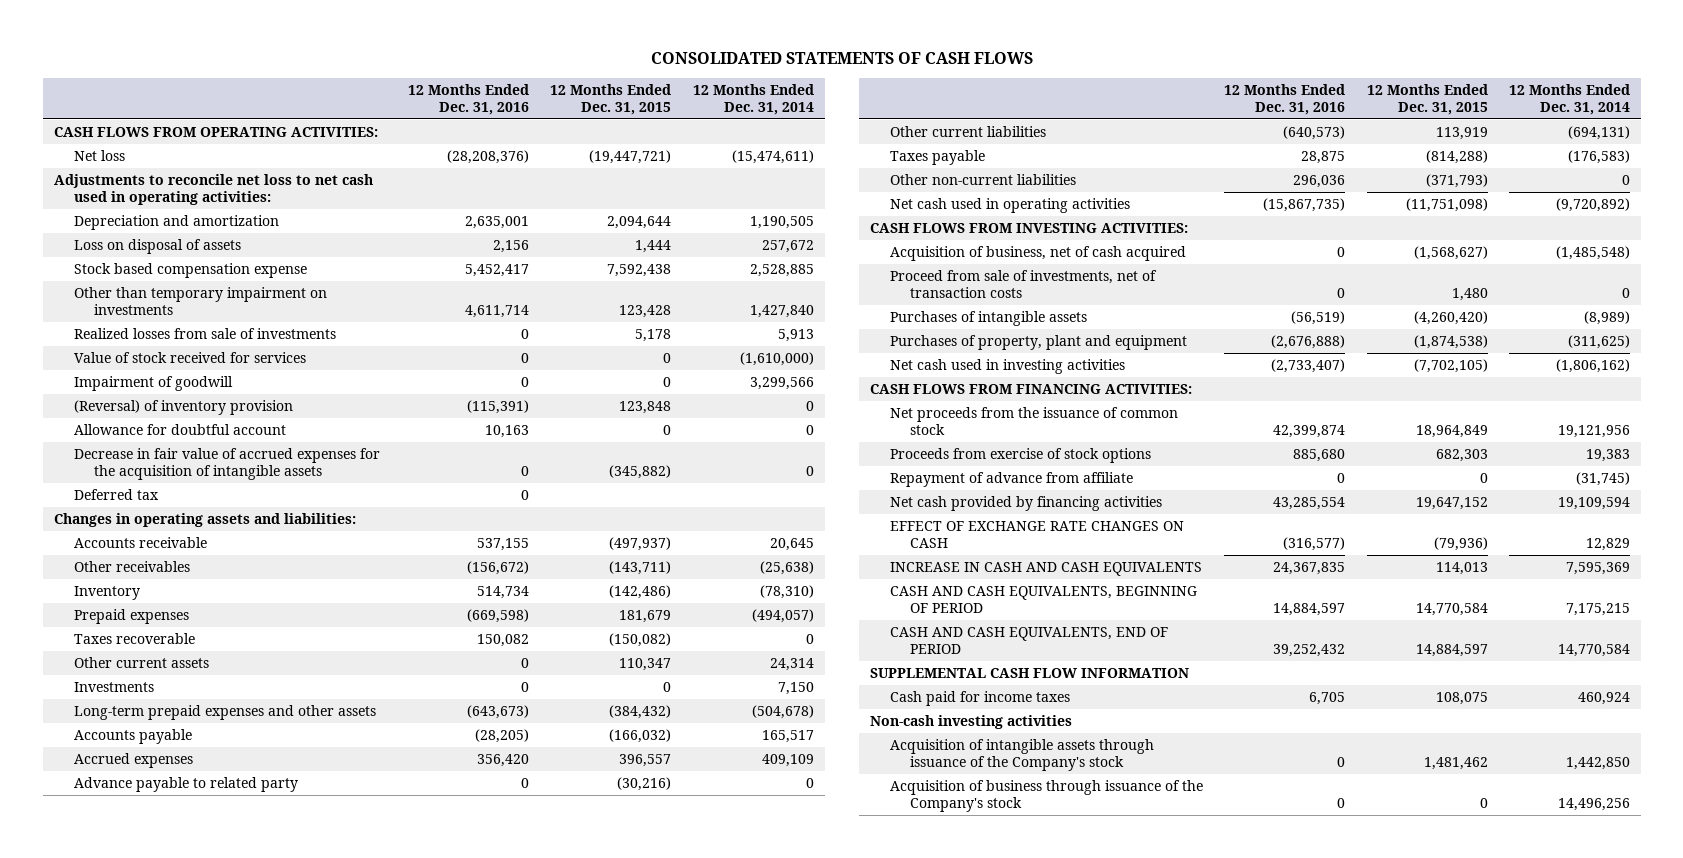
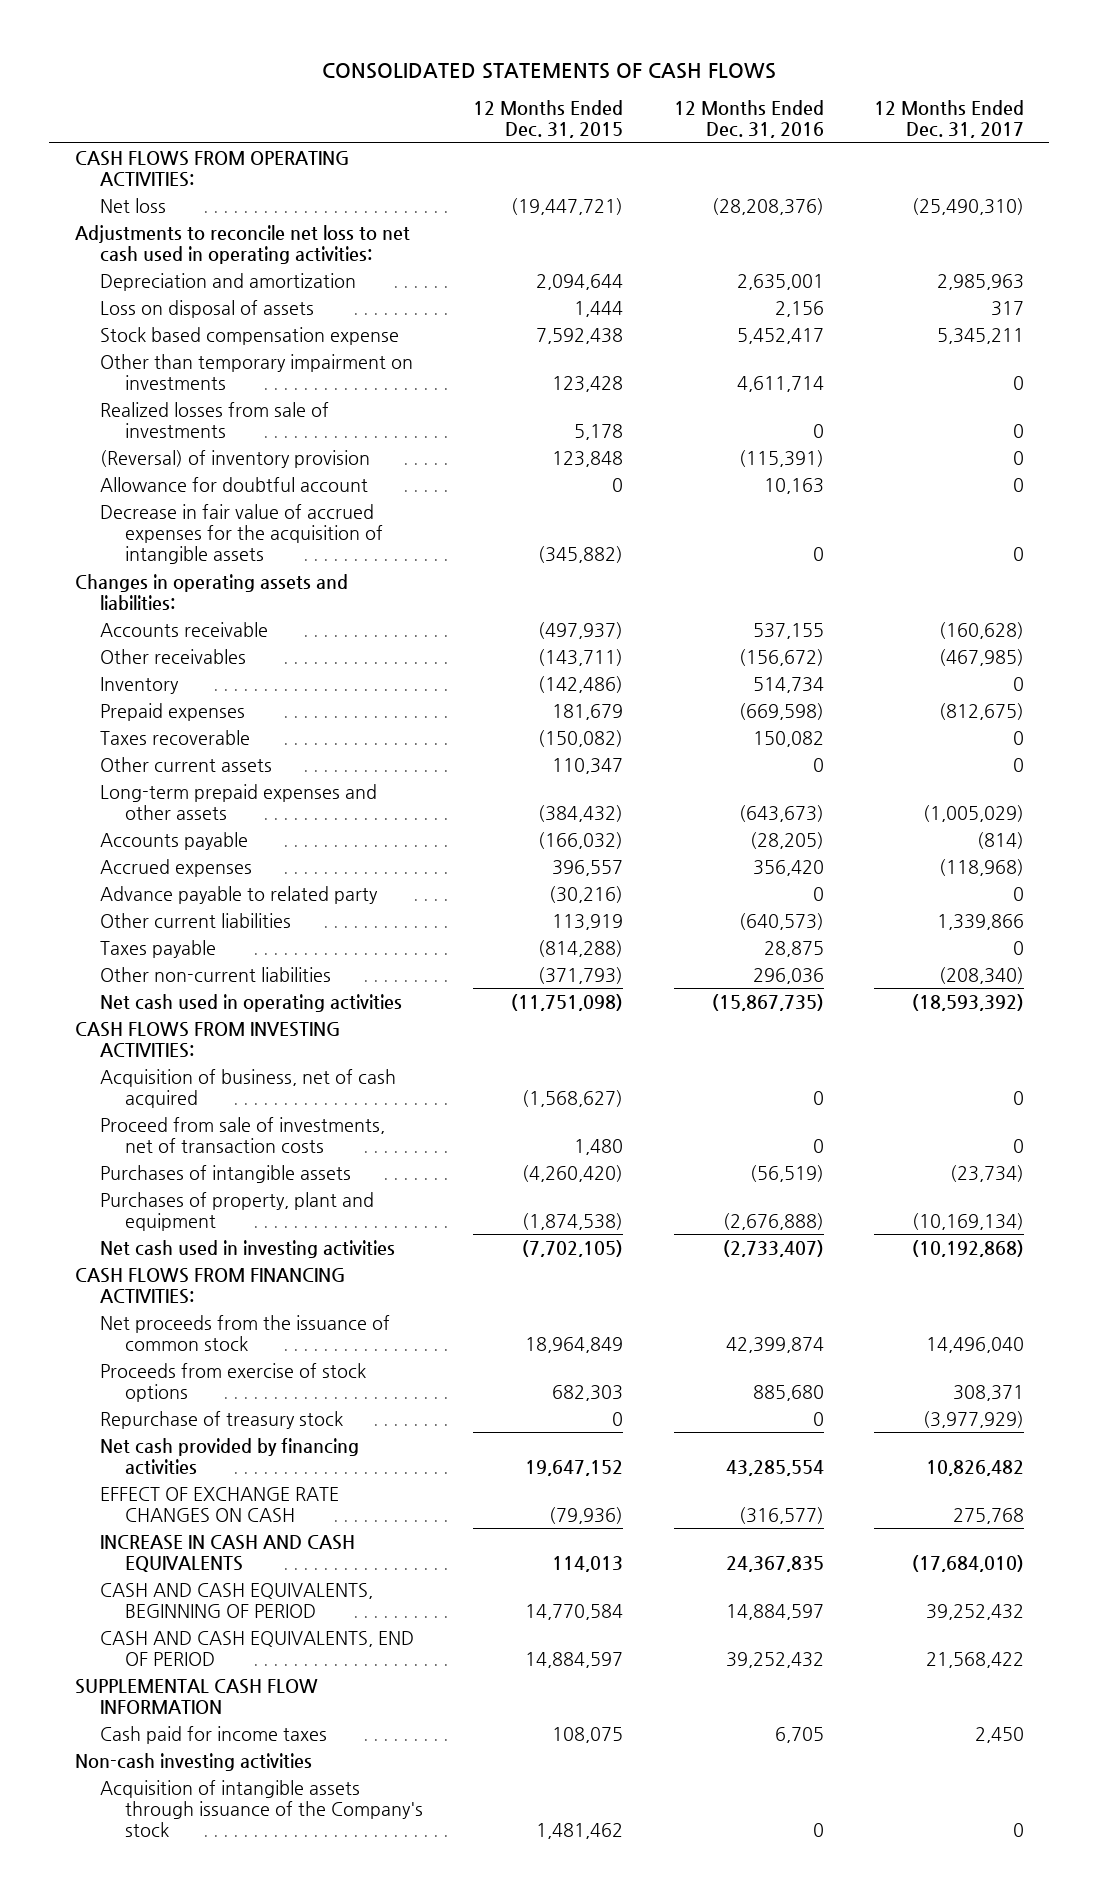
- | 12 Months Ended Dec. 31, 2016 | 12 Months Ended Dec. 31, 2015 | 12 Months Ended Dec. 31, 2014
+ | 12 Months Ended Dec. 31, 2015 | 12 Months Ended Dec. 31, 2016 | 12 Months Ended Dec. 31, 2017
- Value of stock received for services | 0 | 0 | (1,610,000)
- Impairment of goodwill | 0 | 0 | 3,299,566
- Deferred tax | 0 | |
- Investments | 0 | 0 | 7,150
- Repayment of advance from affiliate | 0 | 0 | (31,745)
+ Repurchase of treasury stock | 0 | 0 | (3,977,929)
- Acquisition of business through issuance of the Company's stock | 0 | 0 | 14,496,256

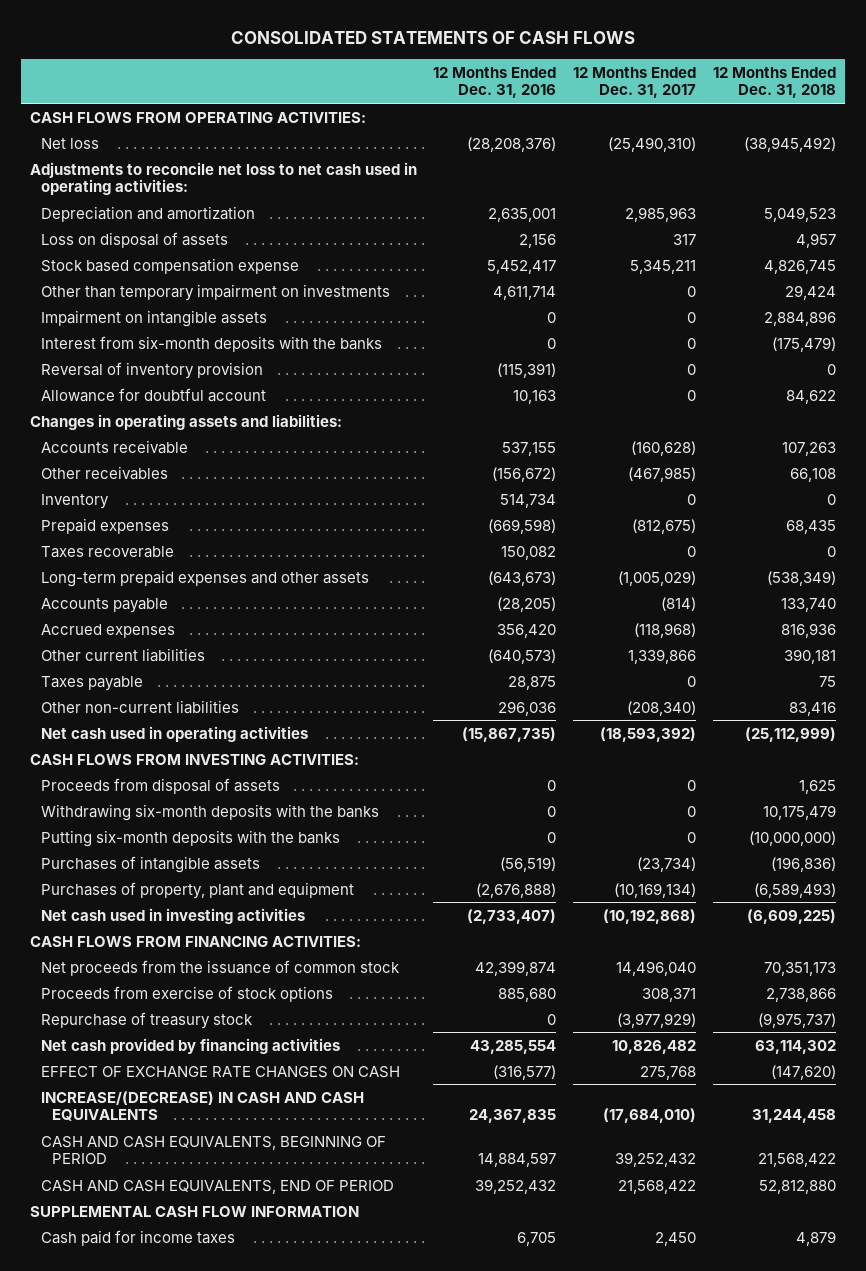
- | 12 Months Ended Dec. 31, 2015 | 12 Months Ended Dec. 31, 2016 | 12 Months Ended Dec. 31, 2017
+ | 12 Months Ended Dec. 31, 2016 | 12 Months Ended Dec. 31, 2017 | 12 Months Ended Dec. 31, 2018
- Realized losses from sale of investments | 5,178 | 0 | 0
- (Reversal) of inventory provision | 123,848 | (115,391) | 0
+ Impairment on intangible assets | 0 | 0 | 2,884,896
+ Interest from six-month deposits with the banks | 0 | 0 | (175,479)
+ Reversal of inventory provision | (115,391) | 0 | 0
- Decrease in fair value of accrued expenses for the acquisition of intangible assets | (345,882) | 0 | 0
- Other current assets | 110,347 | 0 | 0
- Advance payable to related party | (30,216) | 0 | 0
- Acquisition of business, net of cash acquired | (1,568,627) | 0 | 0
- Proceed from sale of investments, net of transaction costs | 1,480 | 0 | 0
+ Proceeds from disposal of assets | 0 | 0 | 1,625
+ Withdrawing six-month deposits with the banks | 0 | 0 | 10,175,479
+ Putting six-month deposits with the banks | 0 | 0 | (10,000,000)
- INCREASE IN CASH AND CASH EQUIVALENTS | 114,013 | 24,367,835 | (17,684,010)
+ INCREASE/(DECREASE) IN CASH AND CASH EQUIVALENTS | 24,367,835 | (17,684,010) | 31,244,458
- Non-cash investing activities
- Acquisition of intangible assets through issuance of the Company's stock | 1,481,462 | 0 | 0

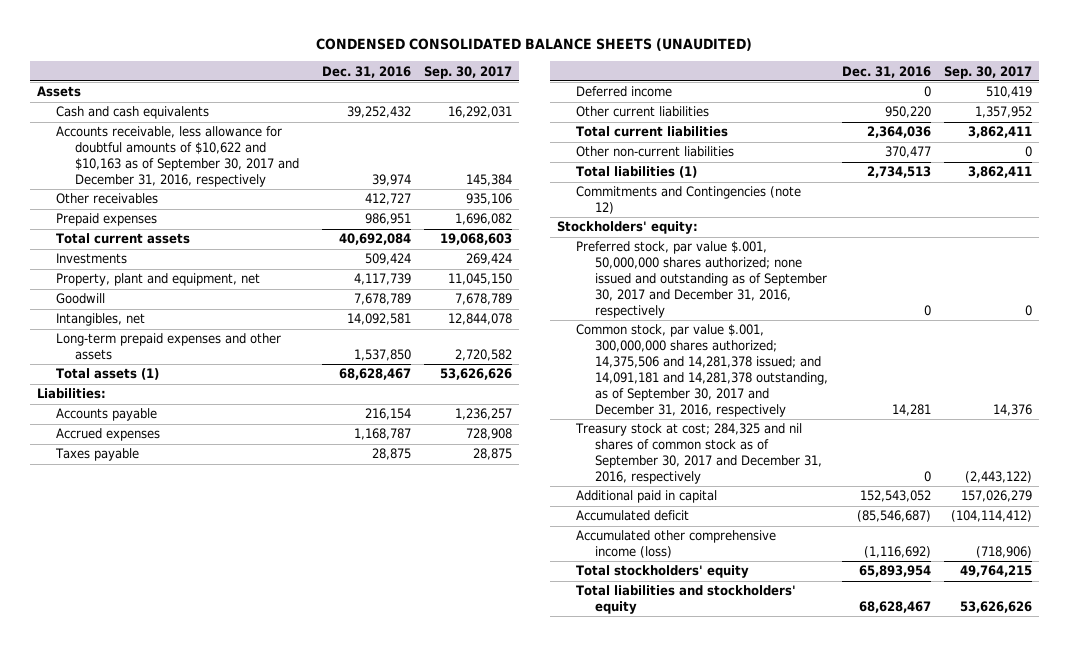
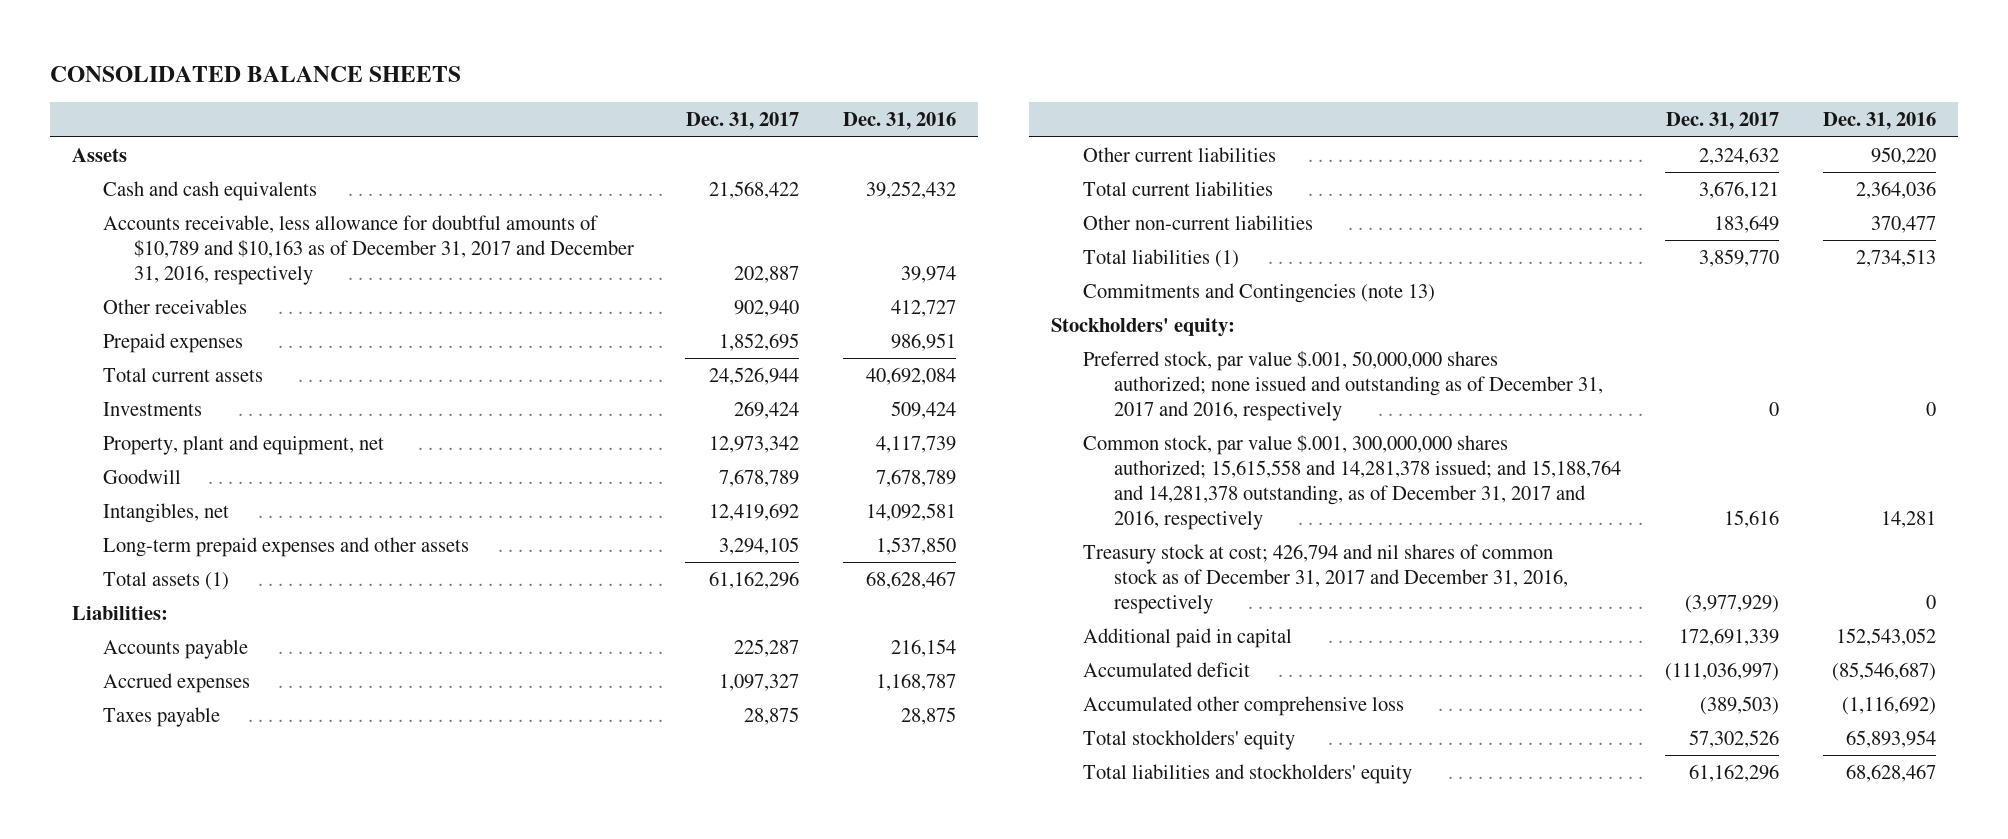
- CONDENSED CONSOLIDATED BALANCE SHEETS (UNAUDITED)
+ CONSOLIDATED BALANCE SHEETS
- | Dec. 31, 2016 | Sep. 30, 2017
+ | Dec. 31, 2017 | Dec. 31, 2016
- Accounts receivable, less allowance for doubtful amounts of $10,622 and $10,163 as of September 30, 2017 and December 31, 2016, respectively | 39,974 | 145,384
+ Accounts receivable, less allowance for doubtful amounts of $10,789 and $10,163 as of December 31, 2017 and December 31, 2016, respectively | 202,887 | 39,974
- Deferred income | 0 | 510,419
- Commitments and Contingencies (note 12)
+ Commitments and Contingencies (note 13)
- Preferred stock, par value $.001, 50,000,000 shares authorized; none issued and outstanding as of September 30, 2017 and December 31, 2016, respectively | 0 | 0
- Common stock, par value $.001, 300,000,000 shares authorized; 14,375,506 and 14,281,378 issued; and 14,091,181 and 14,281,378 outstanding, as of September 30, 2017 and December 31, 2016, respectively | 14,281 | 14,376
- Treasury stock at cost; 284,325 and nil shares of common stock as of September 30, 2017 and December 31, 2016, respectively | 0 | (2,443,122)
+ Preferred stock, par value $.001, 50,000,000 shares authorized; none issued and outstanding as of December 31, 2017 and 2016, respectively | 0 | 0
+ Common stock, par value $.001, 300,000,000 shares authorized; 15,615,558 and 14,281,378 issued; and 15,188,764 and 14,281,378 outstanding, as of December 31, 2017 and 2016, respectively | 15,616 | 14,281
+ Treasury stock at cost; 426,794 and nil shares of common stock as of December 31, 2017 and December 31, 2016, respectively | (3,977,929) | 0
- Accumulated other comprehensive income (loss) | (1,116,692) | (718,906)
+ Accumulated other comprehensive loss | (389,503) | (1,116,692)

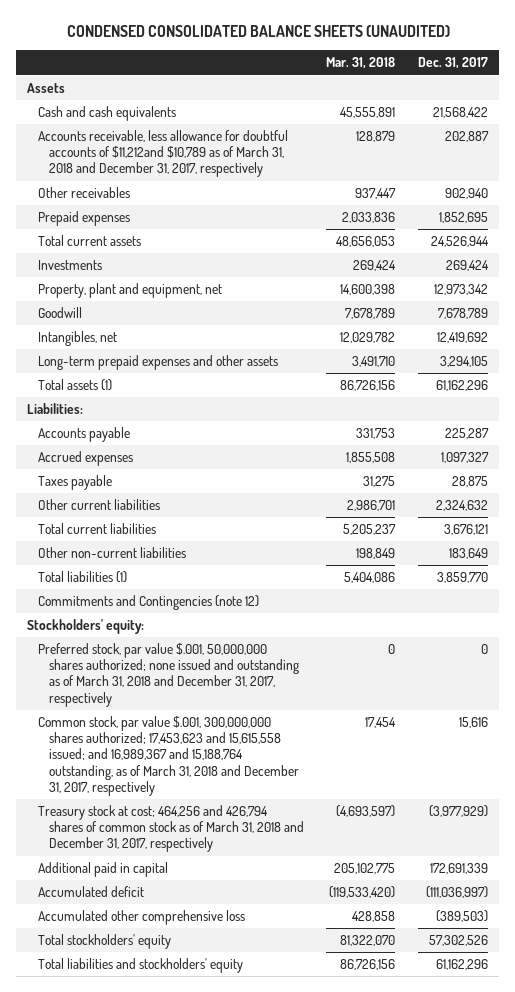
- CONSOLIDATED BALANCE SHEETS
+ CONDENSED CONSOLIDATED BALANCE SHEETS (UNAUDITED)
- | Dec. 31, 2017 | Dec. 31, 2016
+ | Mar. 31, 2018 | Dec. 31, 2017
- Accounts receivable, less allowance for doubtful amounts of $10,789 and $10,163 as of December 31, 2017 and December 31, 2016, respectively | 202,887 | 39,974
+ Accounts receivable, less allowance for doubtful accounts of $11,212and $10,789 as of March 31, 2018 and December 31, 2017, respectively | 128,879 | 202,887
- Commitments and Contingencies (note 13)
+ Commitments and Contingencies (note 12)
- Preferred stock, par value $.001, 50,000,000 shares authorized; none issued and outstanding as of December 31, 2017 and 2016, respectively | 0 | 0
- Common stock, par value $.001, 300,000,000 shares authorized; 15,615,558 and 14,281,378 issued; and 15,188,764 and 14,281,378 outstanding, as of December 31, 2017 and 2016, respectively | 15,616 | 14,281
- Treasury stock at cost; 426,794 and nil shares of common stock as of December 31, 2017 and December 31, 2016, respectively | (3,977,929) | 0
+ Preferred stock, par value $.001, 50,000,000 shares authorized; none issued and outstanding as of March 31, 2018 and December 31, 2017, respectively | 0 | 0
+ Common stock, par value $.001, 300,000,000 shares authorized; 17,453,623 and 15,615,558 issued; and 16,989,367 and 15,188,764 outstanding, as of March 31, 2018 and December 31, 2017, respectively | 17,454 | 15,616
+ Treasury stock at cost; 464,256 and 426,794 shares of common stock as of March 31, 2018 and December 31, 2017, respectively | (4,693,597) | (3,977,929)

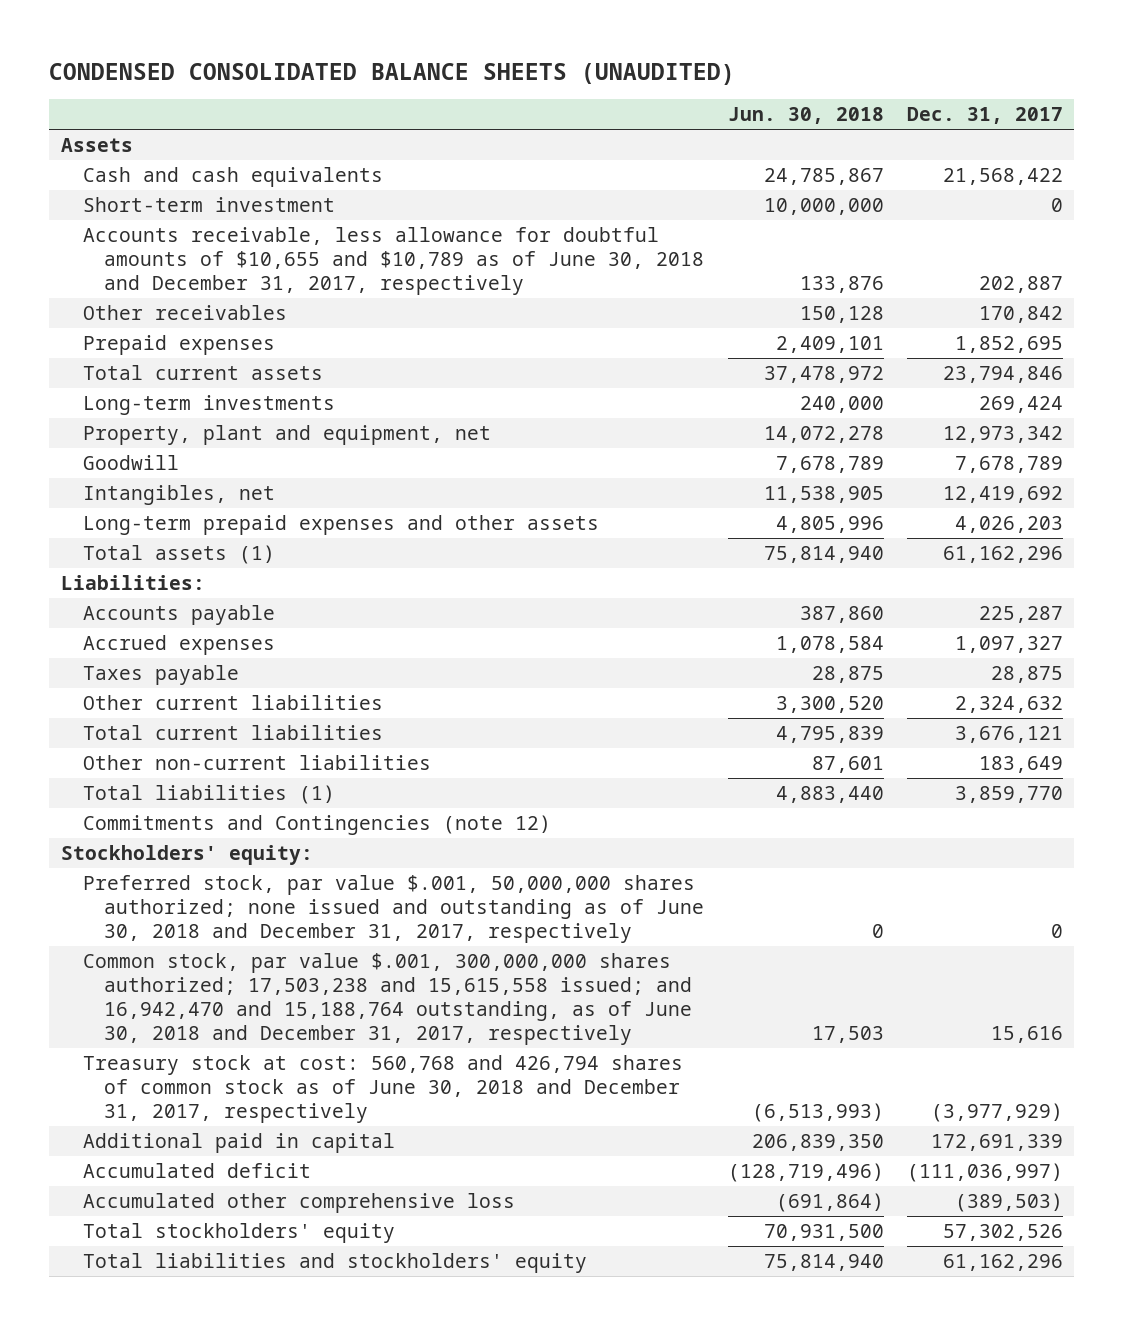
- | Mar. 31, 2018 | Dec. 31, 2017
+ | Jun. 30, 2018 | Dec. 31, 2017
- Accounts receivable, less allowance for doubtful accounts of $11,212and $10,789 as of March 31, 2018 and December 31, 2017, respectively | 128,879 | 202,887
- Other receivables | 937,447 | 902,940
+ Short-term investment | 10,000,000 | 0
+ Accounts receivable, less allowance for doubtful amounts of $10,655 and $10,789 as of June 30, 2018 and December 31, 2017, respectively | 133,876 | 202,887
+ Other receivables | 150,128 | 170,842
- Total current assets | 48,656,053 | 24,526,944
- Investments | 269,424 | 269,424
+ Total current assets | 37,478,972 | 23,794,846
+ Long-term investments | 240,000 | 269,424
- Long-term prepaid expenses and other assets | 3,491,710 | 3,294,105
+ Long-term prepaid expenses and other assets | 4,805,996 | 4,026,203
- Preferred stock, par value $.001, 50,000,000 shares authorized; none issued and outstanding as of March 31, 2018 and December 31, 2017, respectively | 0 | 0
- Common stock, par value $.001, 300,000,000 shares authorized; 17,453,623 and 15,615,558 issued; and 16,989,367 and 15,188,764 outstanding, as of March 31, 2018 and December 31, 2017, respectively | 17,454 | 15,616
- Treasury stock at cost; 464,256 and 426,794 shares of common stock as of March 31, 2018 and December 31, 2017, respectively | (4,693,597) | (3,977,929)
+ Preferred stock, par value $.001, 50,000,000 shares authorized; none issued and outstanding as of June 30, 2018 and December 31, 2017, respectively | 0 | 0
+ Common stock, par value $.001, 300,000,000 shares authorized; 17,503,238 and 15,615,558 issued; and 16,942,470 and 15,188,764 outstanding, as of June 30, 2018 and December 31, 2017, respectively | 17,503 | 15,616
+ Treasury stock at cost: 560,768 and 426,794 shares of common stock as of June 30, 2018 and December 31, 2017, respectively | (6,513,993) | (3,977,929)

